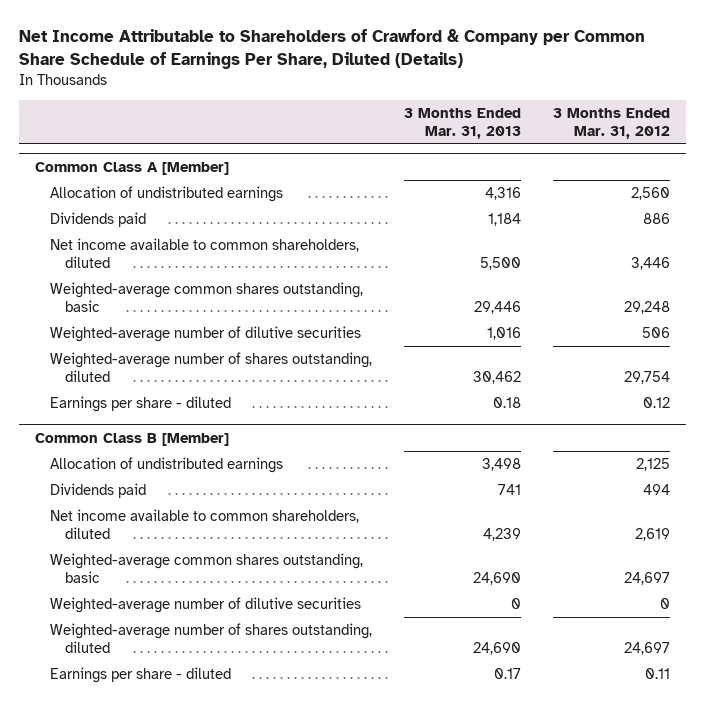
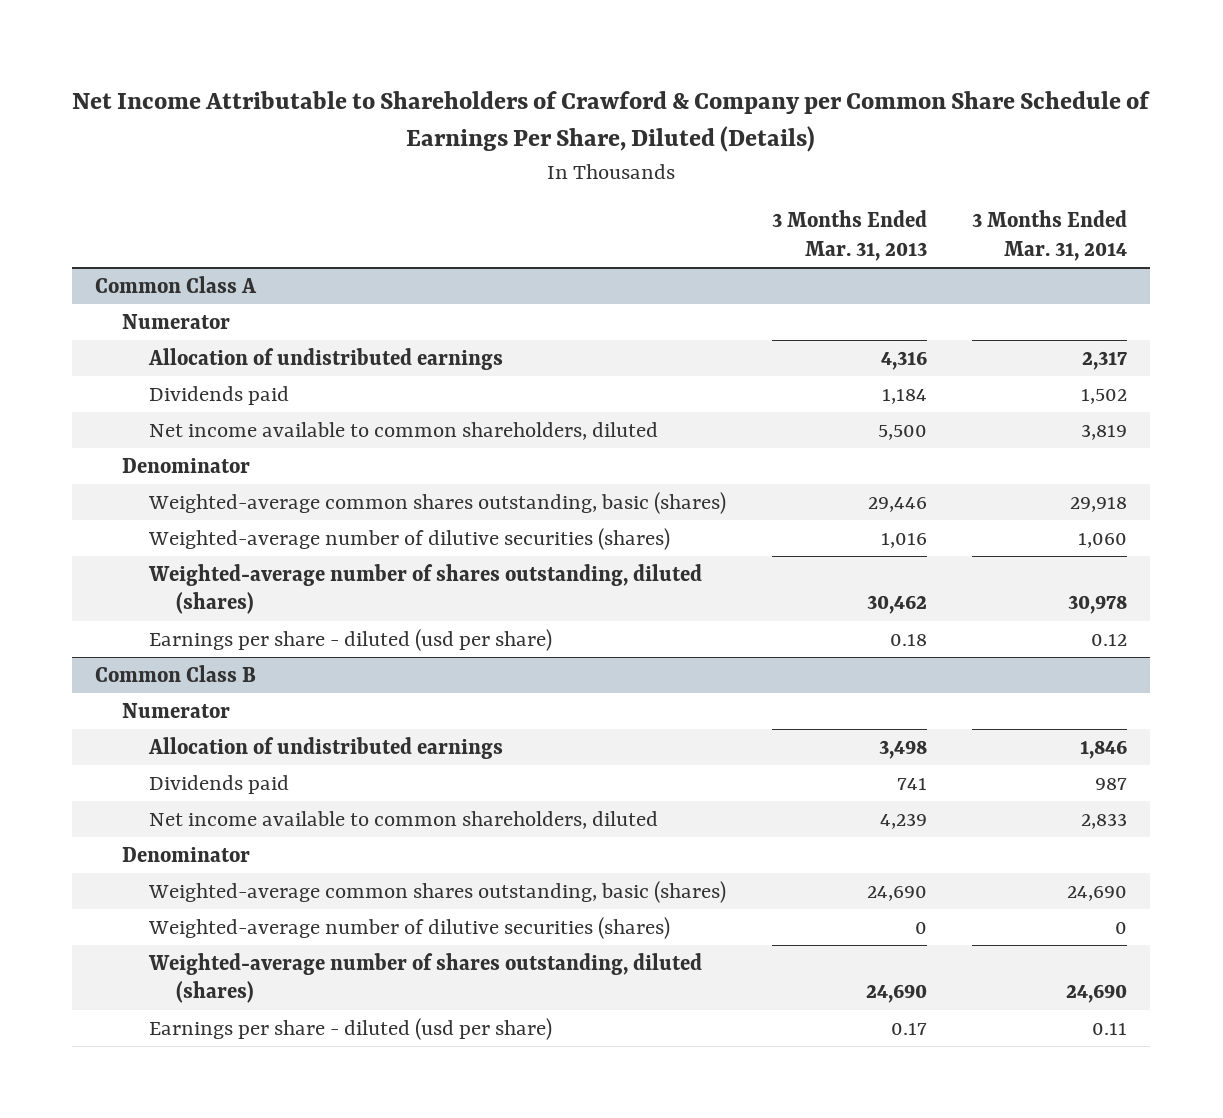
- | 3 Months Ended Mar. 31, 2013 | 3 Months Ended Mar. 31, 2012
+ | 3 Months Ended Mar. 31, 2013 | 3 Months Ended Mar. 31, 2014
- Common Class A [Member]
+ Common Class A
+ Numerator
- Weighted-average common shares outstanding, basic | 29,446 | 29,248
- Weighted-average number of dilutive securities | 1,016 | 506
- Weighted-average number of shares outstanding, diluted | 30,462 | 29,754
- Earnings per share - diluted | 0.18 | 0.12
- Common Class B [Member]
+ Denominator
+ Weighted-average common shares outstanding, basic (shares) | 29,446 | 29,918
+ Weighted-average number of dilutive securities (shares) | 1,016 | 1,060
+ Weighted-average number of shares outstanding, diluted (shares) | 30,462 | 30,978
+ Earnings per share - diluted (usd per share) | 0.18 | 0.12
+ Common Class B
+ Numerator
- Weighted-average common shares outstanding, basic | 24,690 | 24,697
- Weighted-average number of dilutive securities | 0 | 0
- Weighted-average number of shares outstanding, diluted | 24,690 | 24,697
- Earnings per share - diluted | 0.17 | 0.11
+ Denominator
+ Weighted-average common shares outstanding, basic (shares) | 24,690 | 24,690
+ Weighted-average number of dilutive securities (shares) | 0 | 0
+ Weighted-average number of shares outstanding, diluted (shares) | 24,690 | 24,690
+ Earnings per share - diluted (usd per share) | 0.17 | 0.11

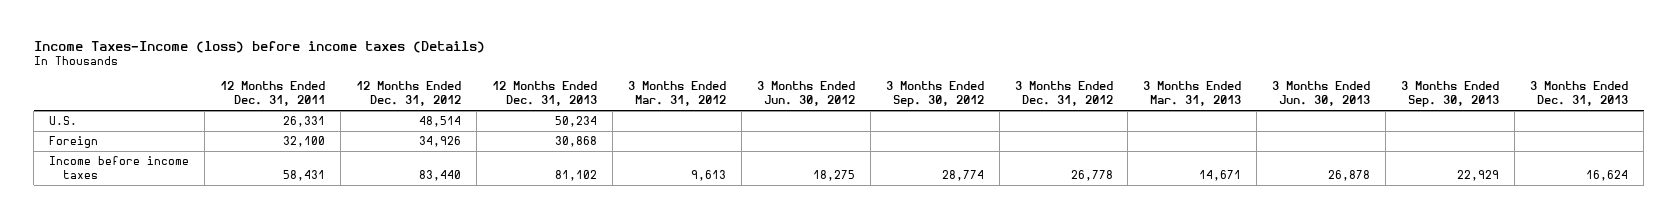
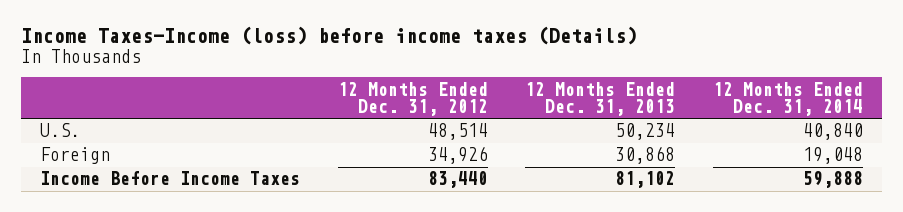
- | 12 Months Ended Dec. 31, 2011 | 12 Months Ended Dec. 31, 2012 | 12 Months Ended Dec. 31, 2013 | 3 Months Ended Mar. 31, 2012 | 3 Months Ended Jun. 30, 2012 | 3 Months Ended Sep. 30, 2012 | 3 Months Ended Dec. 31, 2012 | 3 Months Ended Mar. 31, 2013 | 3 Months Ended Jun. 30, 2013 | 3 Months Ended Sep. 30, 2013 | 3 Months Ended Dec. 31, 2013
+ | 12 Months Ended Dec. 31, 2012 | 12 Months Ended Dec. 31, 2013 | 12 Months Ended Dec. 31, 2014
- Income before income taxes | 58,431 | 83,440 | 81,102 | 9,613 | 18,275 | 28,774 | 26,778 | 14,671 | 26,878 | 22,929 | 16,624
+ Income Before Income Taxes | 83,440 | 81,102 | 59,888

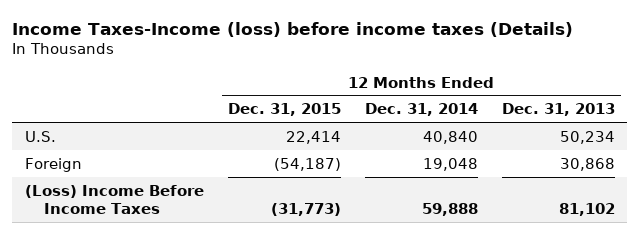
- | 12 Months Ended Dec. 31, 2012 | 12 Months Ended Dec. 31, 2013 | 12 Months Ended Dec. 31, 2014
+ | 12 Months Ended Dec. 31, 2015 | 12 Months Ended Dec. 31, 2014 | 12 Months Ended Dec. 31, 2013
- Income Before Income Taxes | 83,440 | 81,102 | 59,888
+ (Loss) Income Before Income Taxes | (31,773) | 59,888 | 81,102

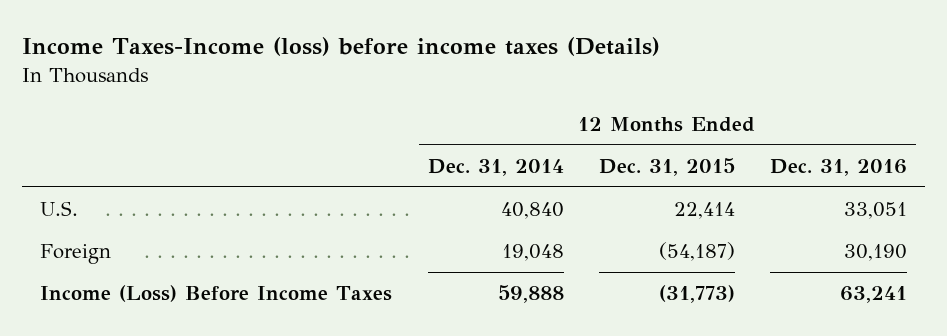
- | 12 Months Ended Dec. 31, 2015 | 12 Months Ended Dec. 31, 2014 | 12 Months Ended Dec. 31, 2013
+ | 12 Months Ended Dec. 31, 2014 | 12 Months Ended Dec. 31, 2015 | 12 Months Ended Dec. 31, 2016
- (Loss) Income Before Income Taxes | (31,773) | 59,888 | 81,102
+ Income (Loss) Before Income Taxes | 59,888 | (31,773) | 63,241

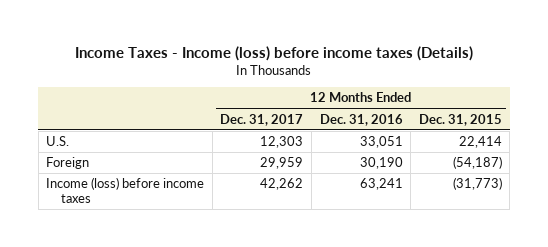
- Income Taxes-Income (loss) before income taxes (Details)
+ Income Taxes - Income (loss) before income taxes (Details)
- | 12 Months Ended Dec. 31, 2014 | 12 Months Ended Dec. 31, 2015 | 12 Months Ended Dec. 31, 2016
+ | 12 Months Ended Dec. 31, 2017 | 12 Months Ended Dec. 31, 2016 | 12 Months Ended Dec. 31, 2015
- Income (Loss) Before Income Taxes | 59,888 | (31,773) | 63,241
+ Income (loss) before income taxes | 42,262 | 63,241 | (31,773)

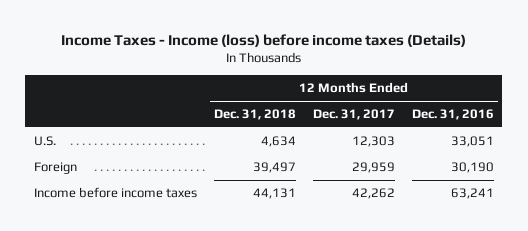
- | 12 Months Ended Dec. 31, 2017 | 12 Months Ended Dec. 31, 2016 | 12 Months Ended Dec. 31, 2015
+ | 12 Months Ended Dec. 31, 2018 | 12 Months Ended Dec. 31, 2017 | 12 Months Ended Dec. 31, 2016
- Income (loss) before income taxes | 42,262 | 63,241 | (31,773)
+ Income before income taxes | 44,131 | 42,262 | 63,241

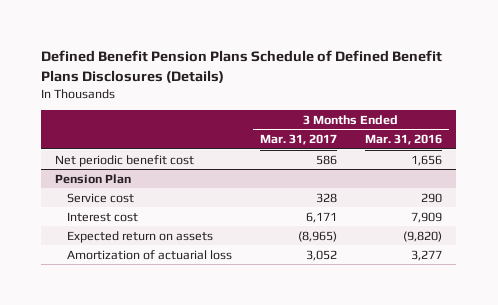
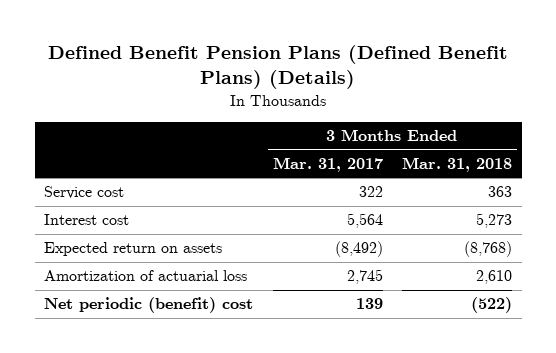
- Defined Benefit Pension Plans Schedule of Defined Benefit Plans Disclosures (Details)
+ Defined Benefit Pension Plans (Defined Benefit Plans) (Details)
- | 3 Months Ended Mar. 31, 2017 | 3 Months Ended Mar. 31, 2016
+ | 3 Months Ended Mar. 31, 2017 | 3 Months Ended Mar. 31, 2018
- Net periodic benefit cost | 586 | 1,656
- Pension Plan
- Service cost | 328 | 290
- Interest cost | 6,171 | 7,909
- Expected return on assets | (8,965) | (9,820)
- Amortization of actuarial loss | 3,052 | 3,277
+ Service cost | 322 | 363
+ Interest cost | 5,564 | 5,273
+ Expected return on assets | (8,492) | (8,768)
+ Amortization of actuarial loss | 2,745 | 2,610
+ Net periodic (benefit) cost | 139 | (522)

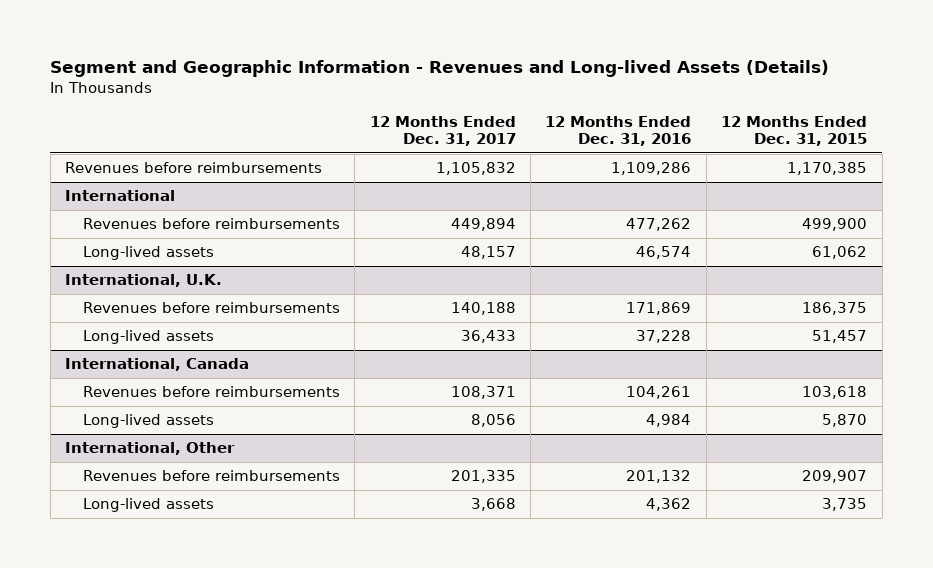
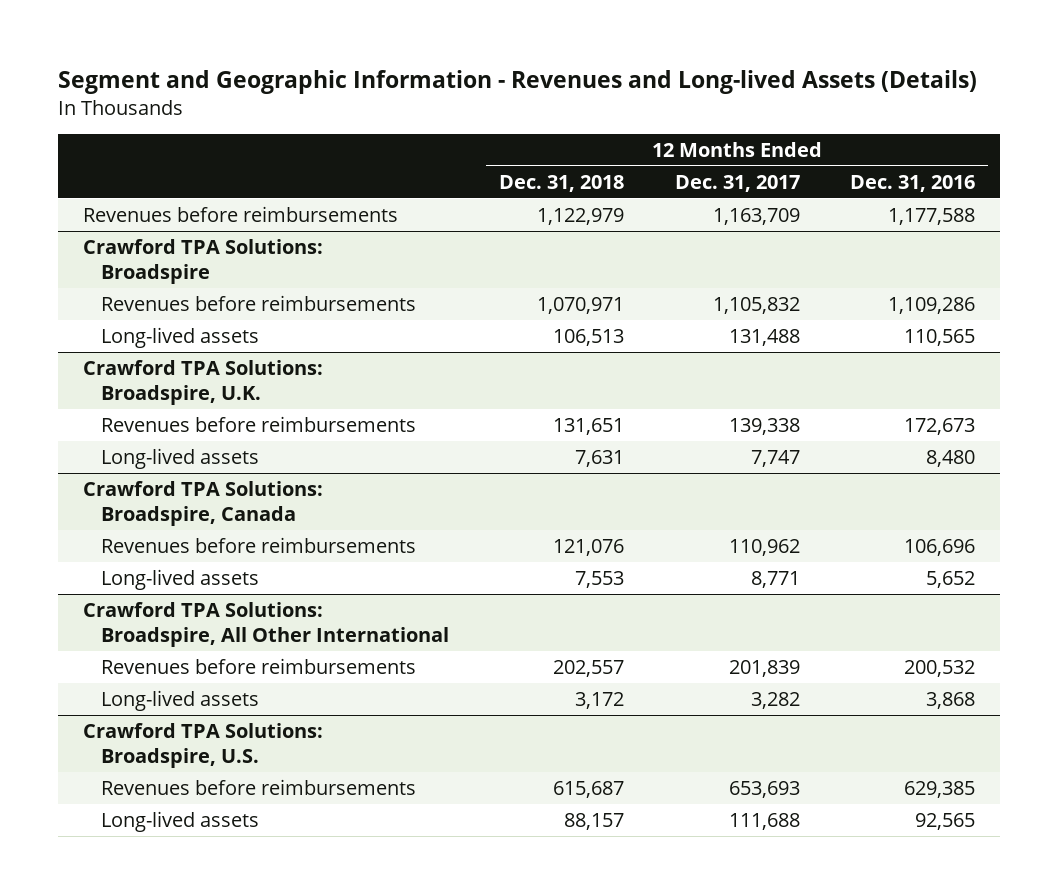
- | 12 Months Ended Dec. 31, 2017 | 12 Months Ended Dec. 31, 2016 | 12 Months Ended Dec. 31, 2015
+ | 12 Months Ended Dec. 31, 2018 | 12 Months Ended Dec. 31, 2017 | 12 Months Ended Dec. 31, 2016
+ Revenues before reimbursements | 1,122,979 | 1,163,709 | 1,177,588
+ Crawford TPA Solutions: Broadspire
- International
- Revenues before reimbursements | 449,894 | 477,262 | 499,900
- Long-lived assets | 48,157 | 46,574 | 61,062
- International, U.K.
- Revenues before reimbursements | 140,188 | 171,869 | 186,375
- Long-lived assets | 36,433 | 37,228 | 51,457
- International, Canada
- Revenues before reimbursements | 108,371 | 104,261 | 103,618
- Long-lived assets | 8,056 | 4,984 | 5,870
- International, Other
- Revenues before reimbursements | 201,335 | 201,132 | 209,907
- Long-lived assets | 3,668 | 4,362 | 3,735
+ Long-lived assets | 106,513 | 131,488 | 110,565
+ Crawford TPA Solutions: Broadspire, U.K.
+ Revenues before reimbursements | 131,651 | 139,338 | 172,673
+ Long-lived assets | 7,631 | 7,747 | 8,480
+ Crawford TPA Solutions: Broadspire, Canada
+ Revenues before reimbursements | 121,076 | 110,962 | 106,696
+ Long-lived assets | 7,553 | 8,771 | 5,652
+ Crawford TPA Solutions: Broadspire, All Other International
+ Revenues before reimbursements | 202,557 | 201,839 | 200,532
+ Long-lived assets | 3,172 | 3,282 | 3,868
+ Crawford TPA Solutions: Broadspire, U.S.
+ Revenues before reimbursements | 615,687 | 653,693 | 629,385
+ Long-lived assets | 88,157 | 111,688 | 92,565

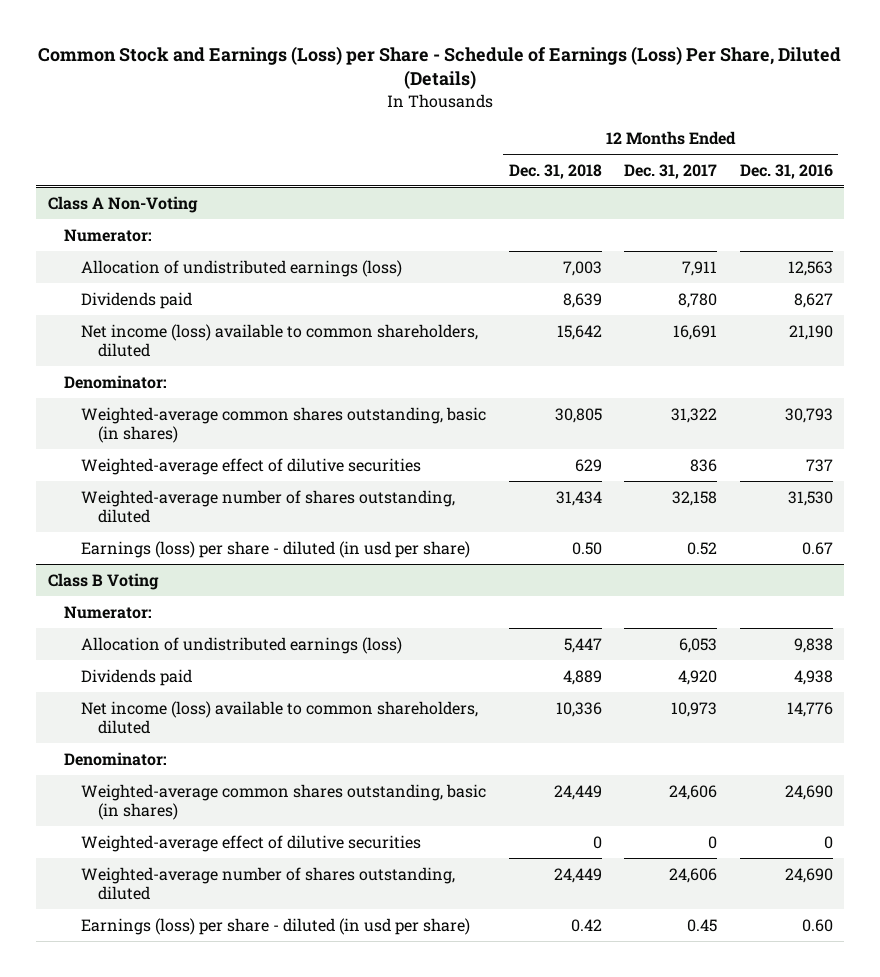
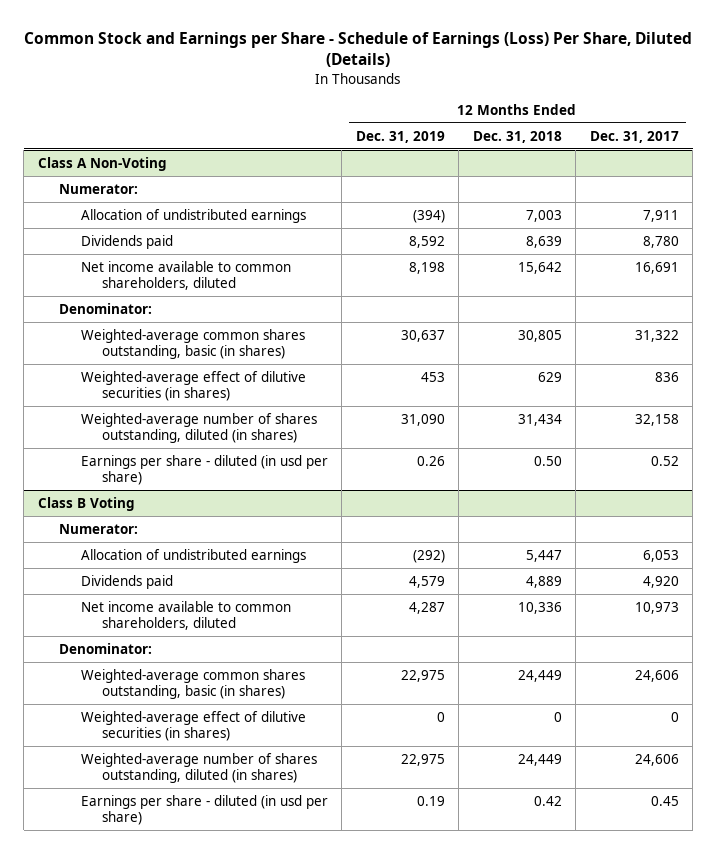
- Common Stock and Earnings (Loss) per Share - Schedule of Earnings (Loss) Per Share, Diluted (Details)
+ Common Stock and Earnings per Share - Schedule of Earnings (Loss) Per Share, Diluted (Details)
- | 12 Months Ended Dec. 31, 2018 | 12 Months Ended Dec. 31, 2017 | 12 Months Ended Dec. 31, 2016
+ | 12 Months Ended Dec. 31, 2019 | 12 Months Ended Dec. 31, 2018 | 12 Months Ended Dec. 31, 2017
@ Class A Non-Voting
- Allocation of undistributed earnings (loss) | 7,003 | 7,911 | 12,563
+ Allocation of undistributed earnings | (394) | 7,003 | 7,911
- Net income (loss) available to common shareholders, diluted | 15,642 | 16,691 | 21,190
+ Net income available to common shareholders, diluted | 8,198 | 15,642 | 16,691
- Weighted-average effect of dilutive securities | 629 | 836 | 737
- Weighted-average number of shares outstanding, diluted | 31,434 | 32,158 | 31,530
- Earnings (loss) per share - diluted (in usd per share) | 0.50 | 0.52 | 0.67
+ Weighted-average effect of dilutive securities (in shares) | 453 | 629 | 836
+ Weighted-average number of shares outstanding, diluted (in shares) | 31,090 | 31,434 | 32,158
+ Earnings per share - diluted (in usd per share) | 0.26 | 0.50 | 0.52
@ Class B Voting
- Allocation of undistributed earnings (loss) | 5,447 | 6,053 | 9,838
+ Allocation of undistributed earnings | (292) | 5,447 | 6,053
- Net income (loss) available to common shareholders, diluted | 10,336 | 10,973 | 14,776
+ Net income available to common shareholders, diluted | 4,287 | 10,336 | 10,973
- Weighted-average effect of dilutive securities | 0 | 0 | 0
- Weighted-average number of shares outstanding, diluted | 24,449 | 24,606 | 24,690
- Earnings (loss) per share - diluted (in usd per share) | 0.42 | 0.45 | 0.60
+ Weighted-average effect of dilutive securities (in shares) | 0 | 0 | 0
+ Weighted-average number of shares outstanding, diluted (in shares) | 22,975 | 24,449 | 24,606
+ Earnings per share - diluted (in usd per share) | 0.19 | 0.42 | 0.45

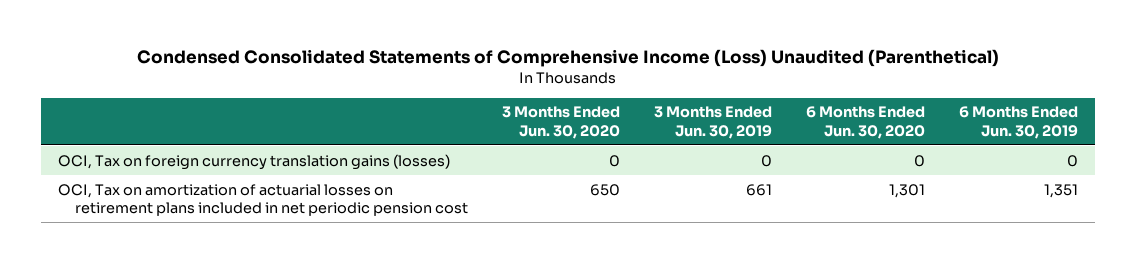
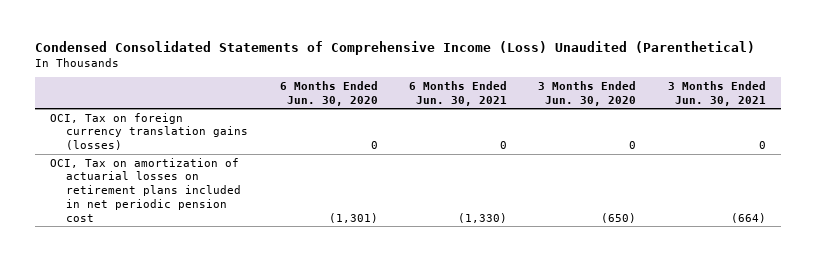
- | 3 Months Ended Jun. 30, 2020 | 3 Months Ended Jun. 30, 2019 | 6 Months Ended Jun. 30, 2020 | 6 Months Ended Jun. 30, 2019
+ | 6 Months Ended Jun. 30, 2020 | 6 Months Ended Jun. 30, 2021 | 3 Months Ended Jun. 30, 2020 | 3 Months Ended Jun. 30, 2021
- OCI, Tax on amortization of actuarial losses on retirement plans included in net periodic pension cost | 650 | 661 | 1,301 | 1,351
+ OCI, Tax on amortization of actuarial losses on retirement plans included in net periodic pension cost | (1,301) | (1,330) | (650) | (664)

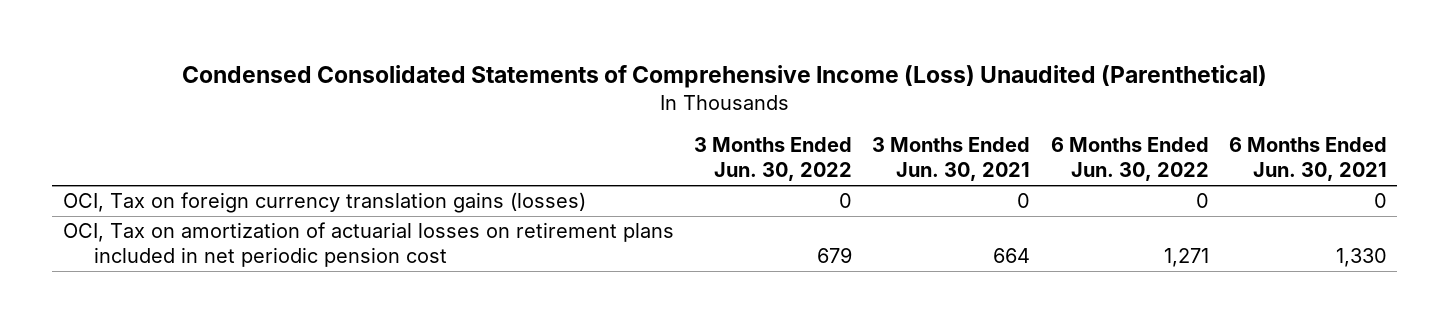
- | 6 Months Ended Jun. 30, 2020 | 6 Months Ended Jun. 30, 2021 | 3 Months Ended Jun. 30, 2020 | 3 Months Ended Jun. 30, 2021
+ | 3 Months Ended Jun. 30, 2022 | 3 Months Ended Jun. 30, 2021 | 6 Months Ended Jun. 30, 2022 | 6 Months Ended Jun. 30, 2021
- OCI, Tax on amortization of actuarial losses on retirement plans included in net periodic pension cost | (1,301) | (1,330) | (650) | (664)
+ OCI, Tax on amortization of actuarial losses on retirement plans included in net periodic pension cost | 679 | 664 | 1,271 | 1,330

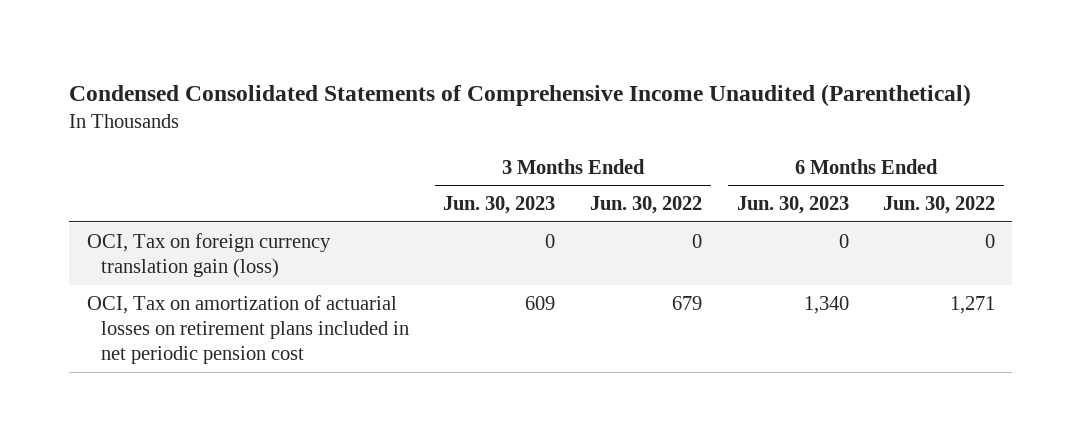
- Condensed Consolidated Statements of Comprehensive Income (Loss) Unaudited (Parenthetical)
+ Condensed Consolidated Statements of Comprehensive Income Unaudited (Parenthetical)
- | 3 Months Ended Jun. 30, 2022 | 3 Months Ended Jun. 30, 2021 | 6 Months Ended Jun. 30, 2022 | 6 Months Ended Jun. 30, 2021
+ | 3 Months Ended Jun. 30, 2023 | 3 Months Ended Jun. 30, 2022 | 6 Months Ended Jun. 30, 2023 | 6 Months Ended Jun. 30, 2022
- OCI, Tax on foreign currency translation gains (losses) | 0 | 0 | 0 | 0
+ OCI, Tax on foreign currency translation gain (loss) | 0 | 0 | 0 | 0

